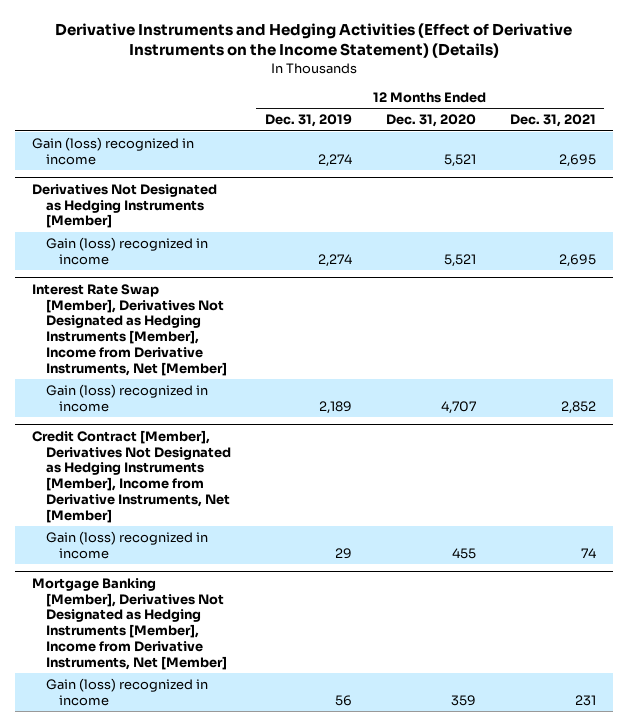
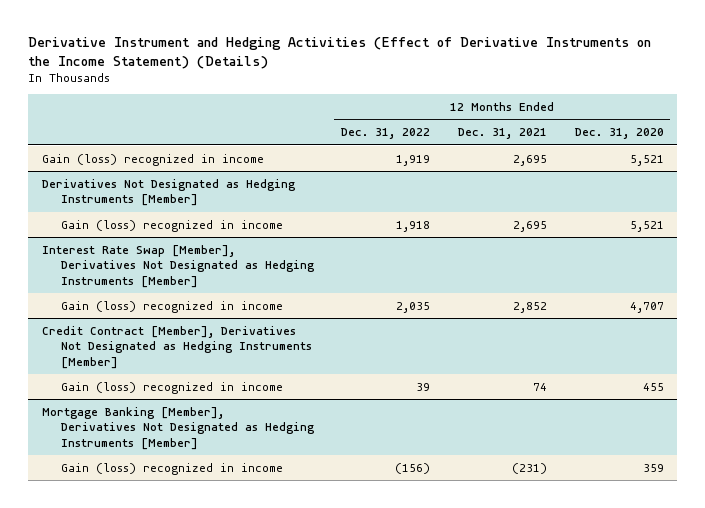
- Derivative Instruments and Hedging Activities (Effect of Derivative Instruments on the Income Statement) (Details)
+ Derivative Instrument and Hedging Activities (Effect of Derivative Instruments on the Income Statement) (Details)
- | 12 Months Ended Dec. 31, 2019 | 12 Months Ended Dec. 31, 2020 | 12 Months Ended Dec. 31, 2021
+ | 12 Months Ended Dec. 31, 2022 | 12 Months Ended Dec. 31, 2021 | 12 Months Ended Dec. 31, 2020
- Interest Rate Swap [Member], Derivatives Not Designated as Hedging Instruments [Member], Income from Derivative Instruments, Net [Member]
+ Interest Rate Swap [Member], Derivatives Not Designated as Hedging Instruments [Member]
- Credit Contract [Member], Derivatives Not Designated as Hedging Instruments [Member], Income from Derivative Instruments, Net [Member]
+ Credit Contract [Member], Derivatives Not Designated as Hedging Instruments [Member]
- Mortgage Banking [Member], Derivatives Not Designated as Hedging Instruments [Member], Income from Derivative Instruments, Net [Member]
- Gain (loss) recognized in income | 56 | 359 | 231
+ Mortgage Banking [Member], Derivatives Not Designated as Hedging Instruments [Member]
+ Gain (loss) recognized in income | (156) | (231) | 359

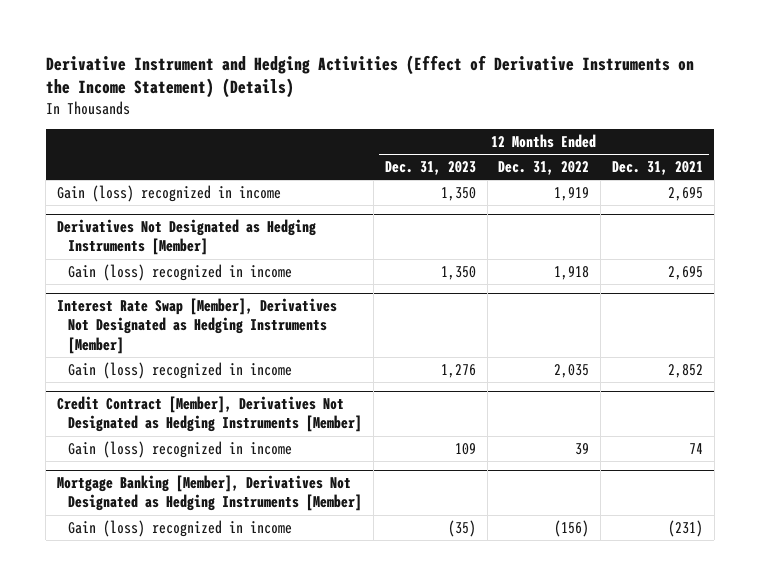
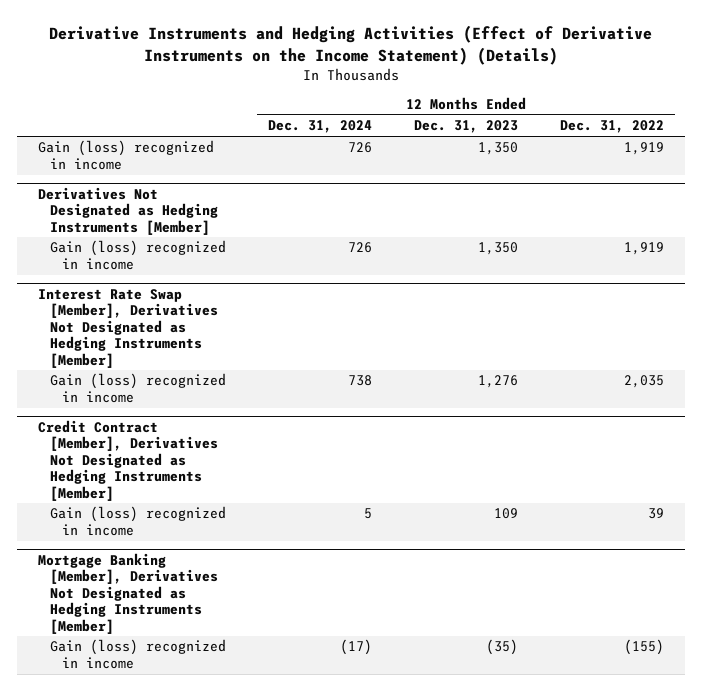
- Derivative Instrument and Hedging Activities (Effect of Derivative Instruments on the Income Statement) (Details)
+ Derivative Instruments and Hedging Activities (Effect of Derivative Instruments on the Income Statement) (Details)
- | 12 Months Ended Dec. 31, 2023 | 12 Months Ended Dec. 31, 2022 | 12 Months Ended Dec. 31, 2021
+ | 12 Months Ended Dec. 31, 2024 | 12 Months Ended Dec. 31, 2023 | 12 Months Ended Dec. 31, 2022
@ Derivatives Not Designated as Hedging Instruments [Member]
- Gain (loss) recognized in income | 1,350 | 1,918 | 2,695
+ Gain (loss) recognized in income | 726 | 1,350 | 1,919
@ Mortgage Banking [Member], Derivatives Not Designated as Hedging Instruments [Member]
- Gain (loss) recognized in income | (35) | (156) | (231)
+ Gain (loss) recognized in income | (17) | (35) | (155)

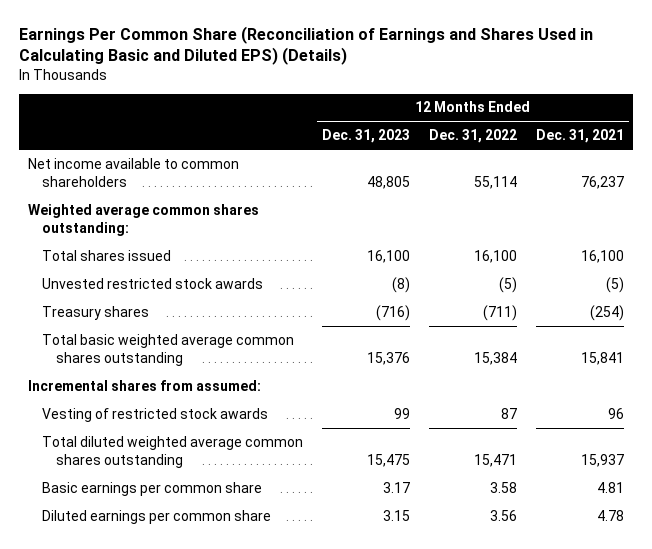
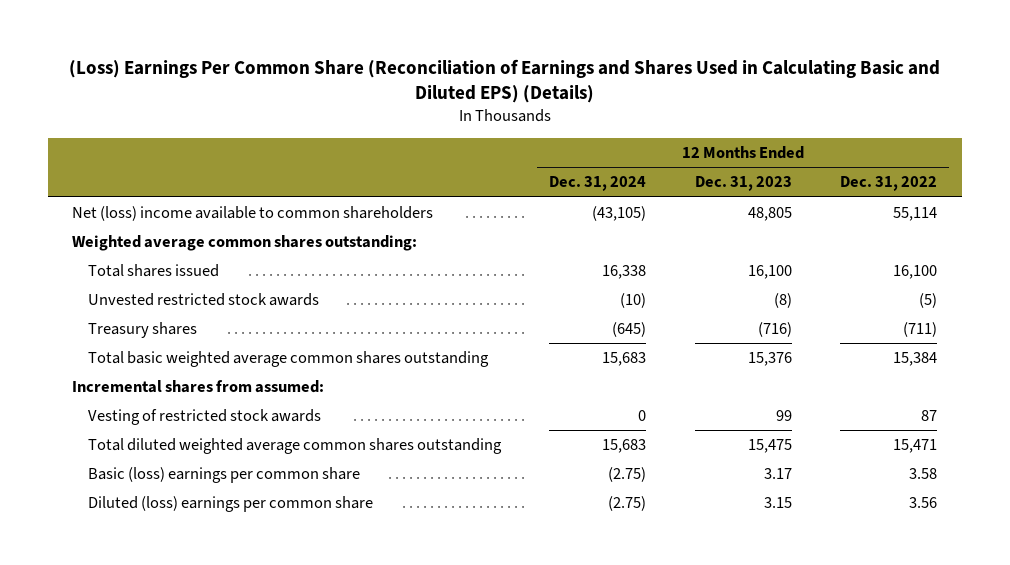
- Earnings Per Common Share (Reconciliation of Earnings and Shares Used in Calculating Basic and Diluted EPS) (Details)
+ (Loss) Earnings Per Common Share (Reconciliation of Earnings and Shares Used in Calculating Basic and Diluted EPS) (Details)
- | 12 Months Ended Dec. 31, 2023 | 12 Months Ended Dec. 31, 2022 | 12 Months Ended Dec. 31, 2021
+ | 12 Months Ended Dec. 31, 2024 | 12 Months Ended Dec. 31, 2023 | 12 Months Ended Dec. 31, 2022
- Net income available to common shareholders | 48,805 | 55,114 | 76,237
+ Net (loss) income available to common shareholders | (43,105) | 48,805 | 55,114
- Basic earnings per common share | 3.17 | 3.58 | 4.81
- Diluted earnings per common share | 3.15 | 3.56 | 4.78
+ Basic (loss) earnings per common share | (2.75) | 3.17 | 3.58
+ Diluted (loss) earnings per common share | (2.75) | 3.15 | 3.56

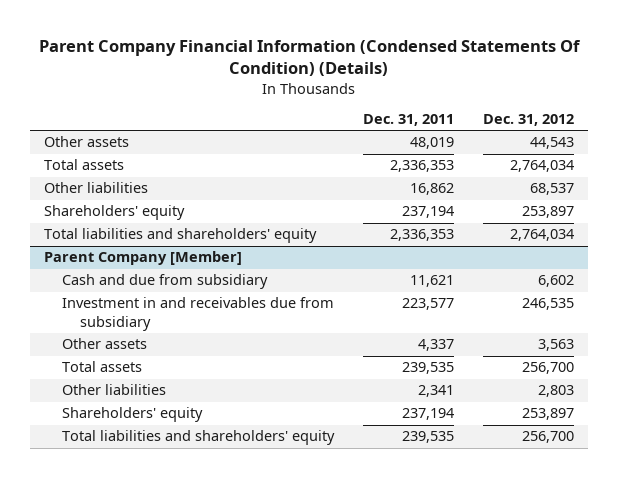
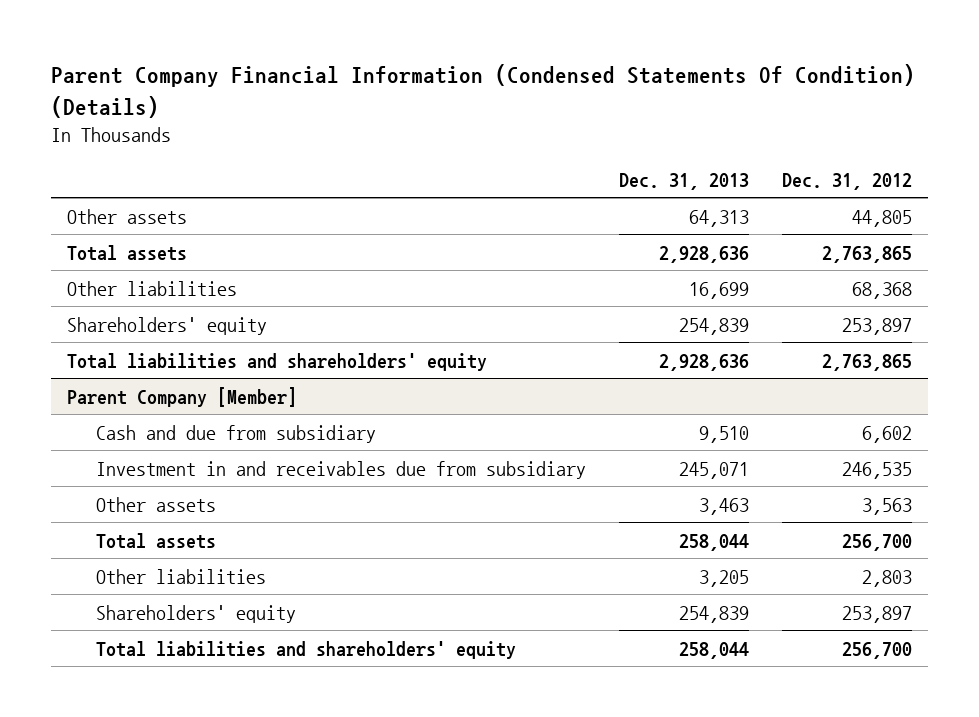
- | Dec. 31, 2011 | Dec. 31, 2012
+ | Dec. 31, 2013 | Dec. 31, 2012
- Other assets | 48,019 | 44,543
- Total assets | 2,336,353 | 2,764,034
- Other liabilities | 16,862 | 68,537
+ Other assets | 64,313 | 44,805
+ Total assets | 2,928,636 | 2,763,865
+ Other liabilities | 16,699 | 68,368
- Total liabilities and shareholders' equity | 2,336,353 | 2,764,034
+ Total liabilities and shareholders' equity | 2,928,636 | 2,763,865

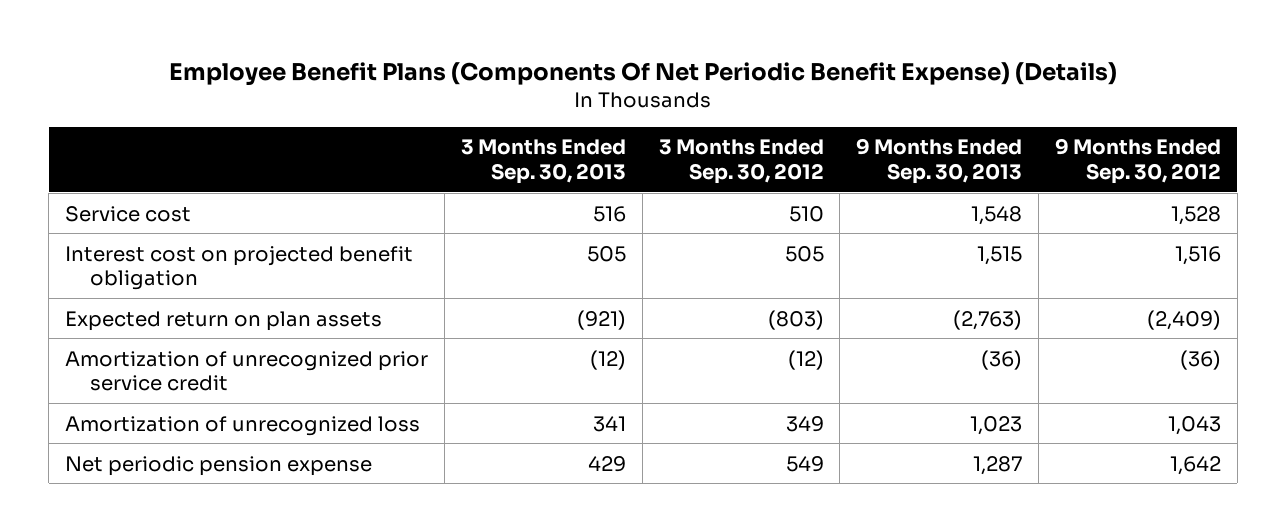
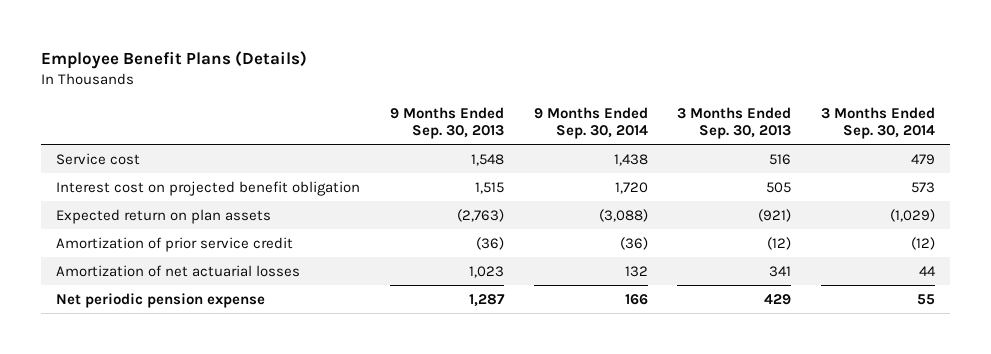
- Employee Benefit Plans (Components Of Net Periodic Benefit Expense) (Details)
+ Employee Benefit Plans (Details)
- | 3 Months Ended Sep. 30, 2013 | 3 Months Ended Sep. 30, 2012 | 9 Months Ended Sep. 30, 2013 | 9 Months Ended Sep. 30, 2012
+ | 9 Months Ended Sep. 30, 2013 | 9 Months Ended Sep. 30, 2014 | 3 Months Ended Sep. 30, 2013 | 3 Months Ended Sep. 30, 2014
- Amortization of unrecognized prior service credit | (12) | (12) | (36) | (36)
- Amortization of unrecognized loss | 341 | 349 | 1,023 | 1,043
+ Amortization of prior service credit | (36) | (36) | (12) | (12)
+ Amortization of net actuarial losses | 1,023 | 132 | 341 | 44

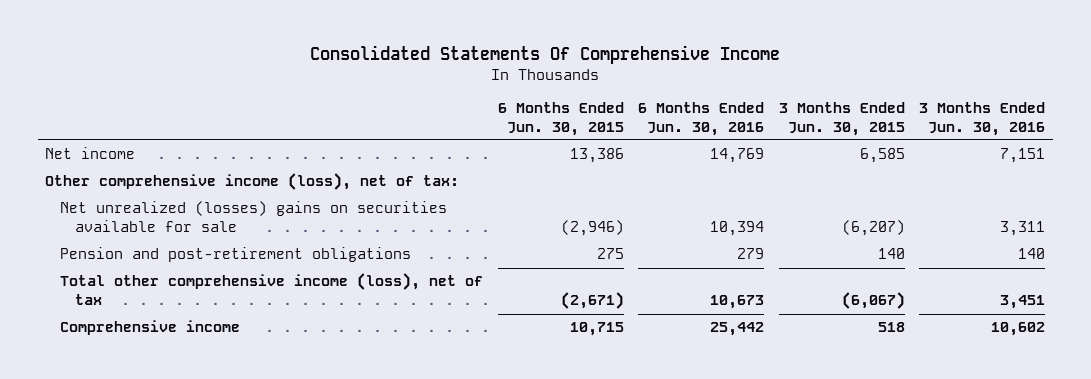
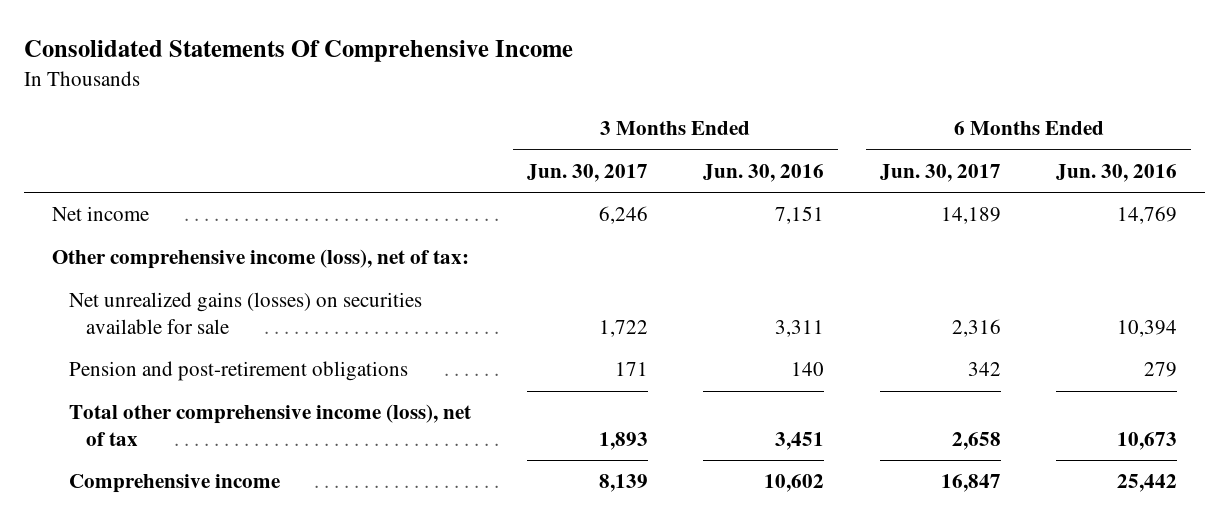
- | 6 Months Ended Jun. 30, 2015 | 6 Months Ended Jun. 30, 2016 | 3 Months Ended Jun. 30, 2015 | 3 Months Ended Jun. 30, 2016
+ | 3 Months Ended Jun. 30, 2017 | 3 Months Ended Jun. 30, 2016 | 6 Months Ended Jun. 30, 2017 | 6 Months Ended Jun. 30, 2016
- Net unrealized (losses) gains on securities available for sale | (2,946) | 10,394 | (6,207) | 3,311
+ Net unrealized gains (losses) on securities available for sale | 1,722 | 3,311 | 2,316 | 10,394

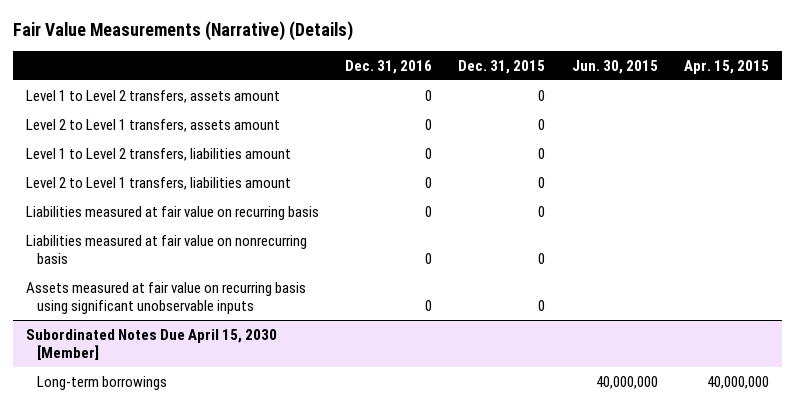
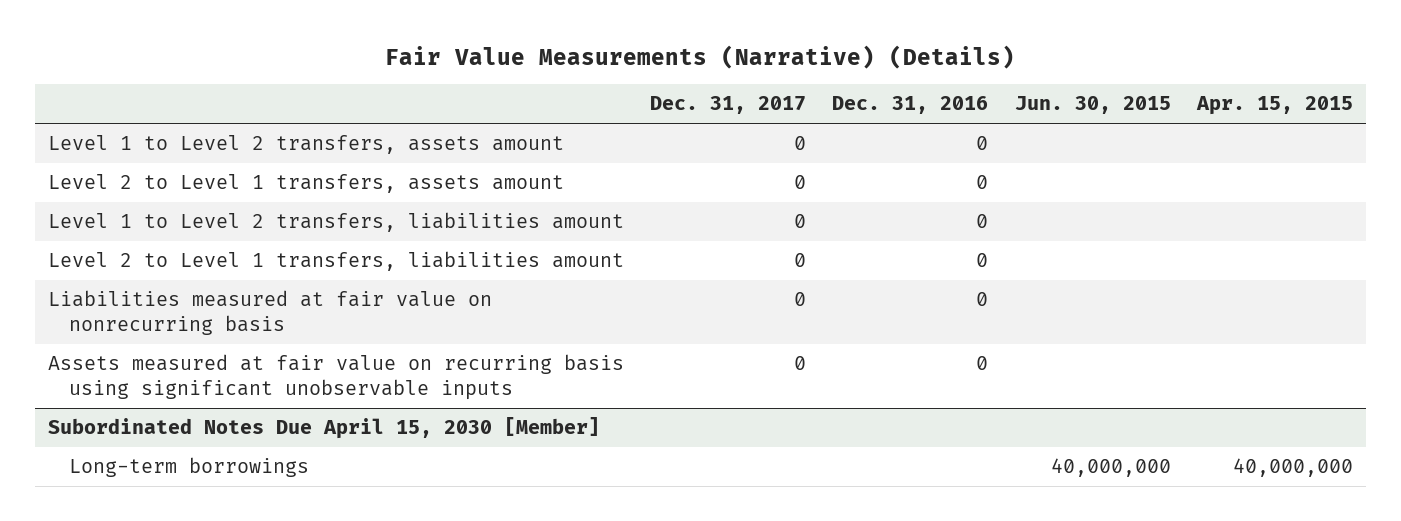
- | Dec. 31, 2016 | Dec. 31, 2015 | Jun. 30, 2015 | Apr. 15, 2015
+ | Dec. 31, 2017 | Dec. 31, 2016 | Jun. 30, 2015 | Apr. 15, 2015
- Liabilities measured at fair value on recurring basis | 0 | 0 | |

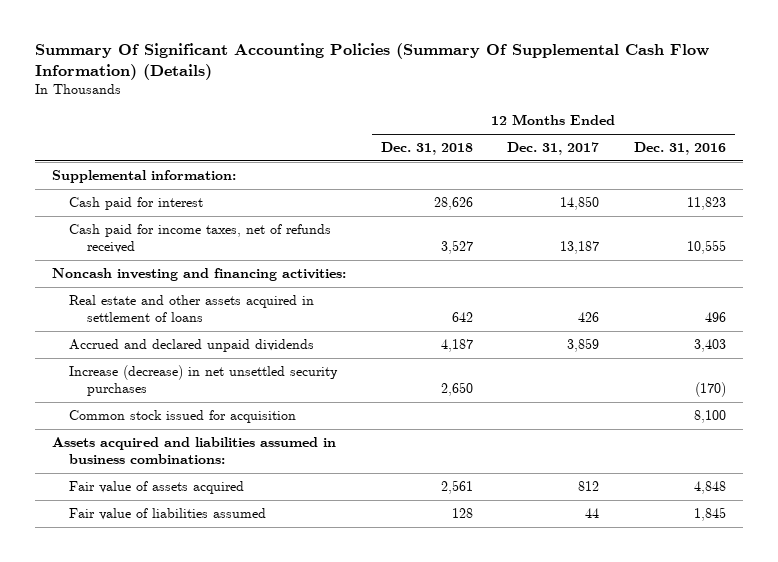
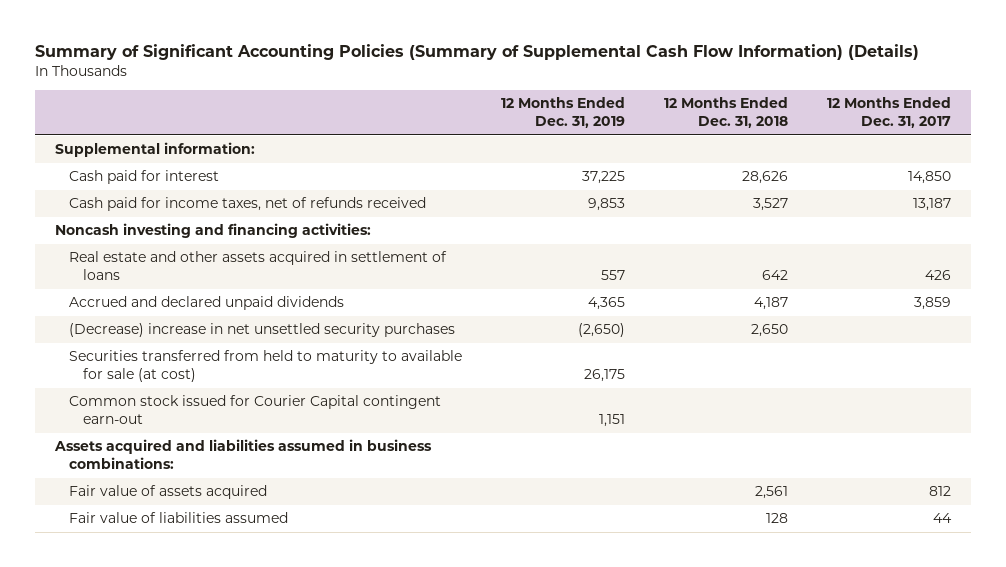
- Summary Of Significant Accounting Policies (Summary Of Supplemental Cash Flow Information) (Details)
+ Summary of Significant Accounting Policies (Summary of Supplemental Cash Flow Information) (Details)
- | 12 Months Ended Dec. 31, 2018 | 12 Months Ended Dec. 31, 2017 | 12 Months Ended Dec. 31, 2016
+ | 12 Months Ended Dec. 31, 2019 | 12 Months Ended Dec. 31, 2018 | 12 Months Ended Dec. 31, 2017
- Increase (decrease) in net unsettled security purchases | 2,650 | | (170)
- Common stock issued for acquisition | | | 8,100
+ (Decrease) increase in net unsettled security purchases | (2,650) | 2,650 |
+ Securities transferred from held to maturity to available for sale (at cost) | 26,175 | |
+ Common stock issued for Courier Capital contingent earn-out | 1,151 | |

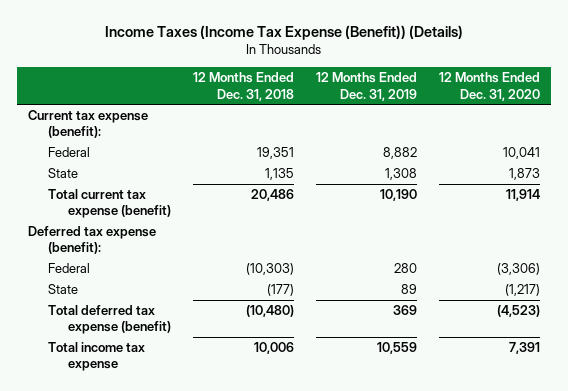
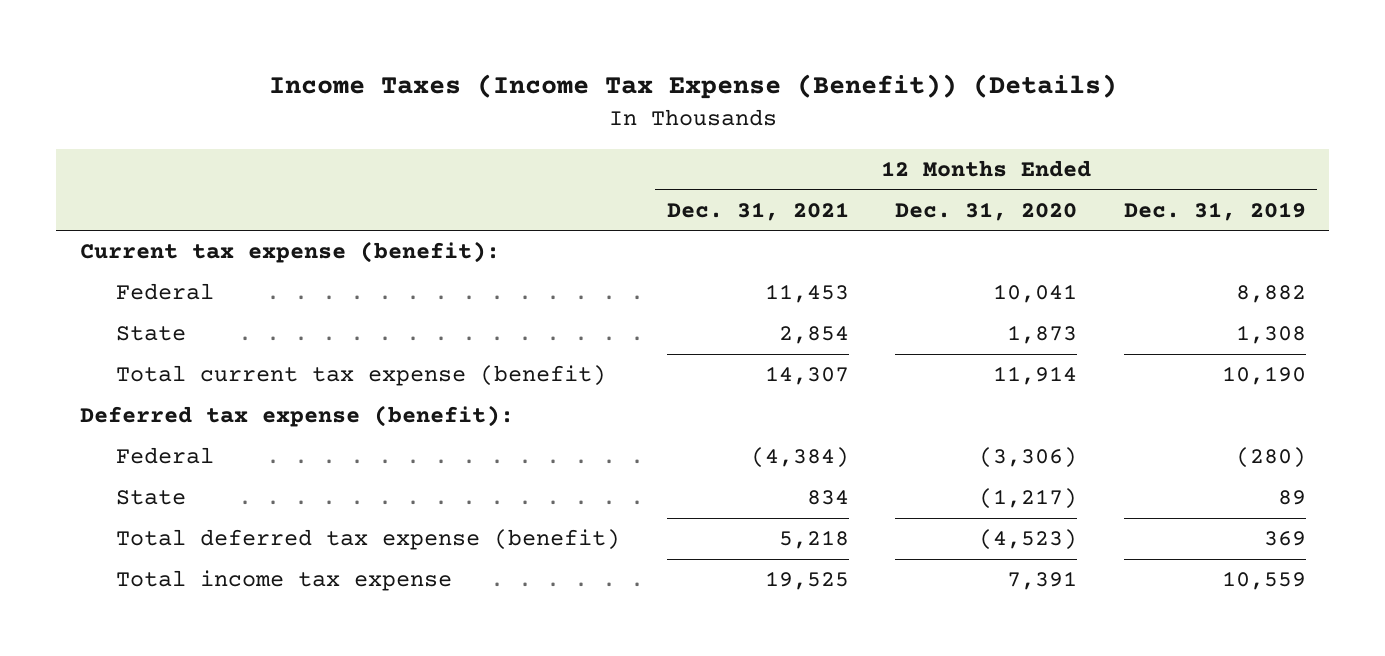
- | 12 Months Ended Dec. 31, 2018 | 12 Months Ended Dec. 31, 2019 | 12 Months Ended Dec. 31, 2020
+ | 12 Months Ended Dec. 31, 2021 | 12 Months Ended Dec. 31, 2020 | 12 Months Ended Dec. 31, 2019
- Federal | (10,303) | 280 | (3,306)
+ Federal | (4,384) | (3,306) | (280)

